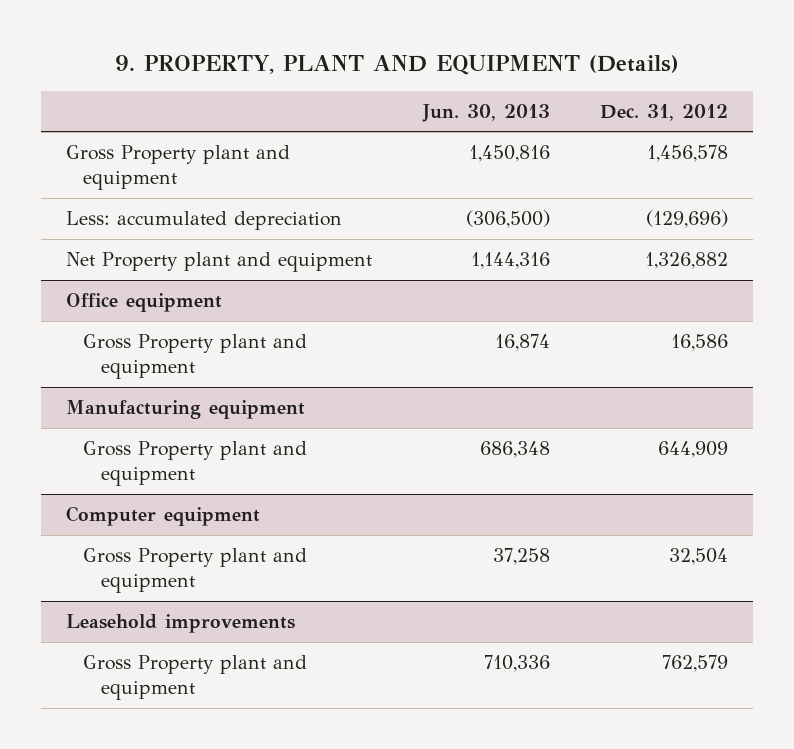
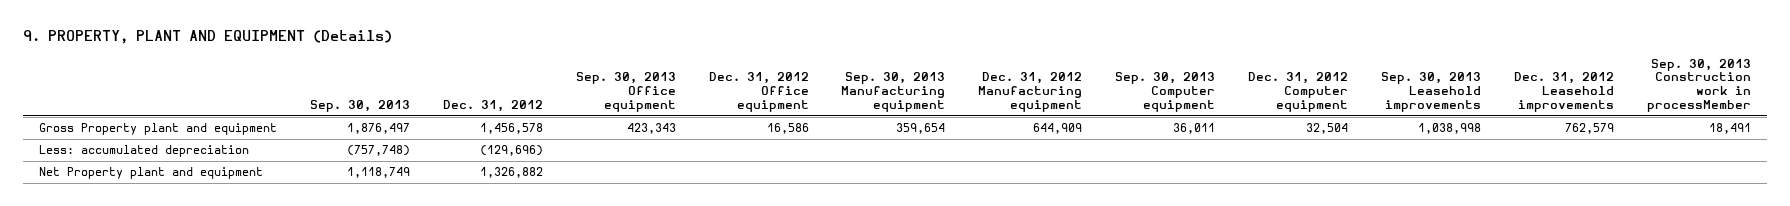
- | Jun. 30, 2013 | Dec. 31, 2012
+ | Sep. 30, 2013 | Dec. 31, 2012 | Sep. 30, 2013 Office equipment | Dec. 31, 2012 Office equipment | Sep. 30, 2013 Manufacturing equipment | Dec. 31, 2012 Manufacturing equipment | Sep. 30, 2013 Computer equipment | Dec. 31, 2012 Computer equipment | Sep. 30, 2013 Leasehold improvements | Dec. 31, 2012 Leasehold improvements | Sep. 30, 2013 Construction work in processMember
- Office equipment
- Gross Property plant and equipment | 16,874 | 16,586
- Manufacturing equipment
- Gross Property plant and equipment | 686,348 | 644,909
- Computer equipment
- Gross Property plant and equipment | 37,258 | 32,504
- Leasehold improvements
- Gross Property plant and equipment | 710,336 | 762,579

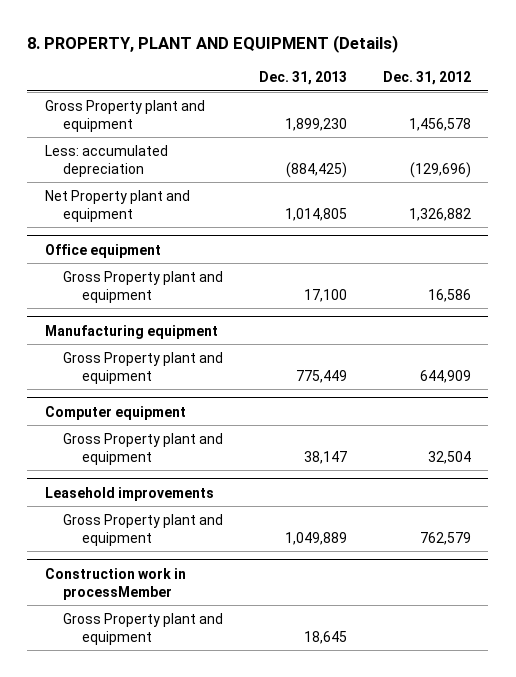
- 9. PROPERTY, PLANT AND EQUIPMENT (Details)
+ 8. PROPERTY, PLANT AND EQUIPMENT (Details)
- | Sep. 30, 2013 | Dec. 31, 2012 | Sep. 30, 2013 Office equipment | Dec. 31, 2012 Office equipment | Sep. 30, 2013 Manufacturing equipment | Dec. 31, 2012 Manufacturing equipment | Sep. 30, 2013 Computer equipment | Dec. 31, 2012 Computer equipment | Sep. 30, 2013 Leasehold improvements | Dec. 31, 2012 Leasehold improvements | Sep. 30, 2013 Construction work in processMember
+ | Dec. 31, 2013 | Dec. 31, 2012
+ Office equipment
+ Gross Property plant and equipment | 17,100 | 16,586
+ Manufacturing equipment
+ Gross Property plant and equipment | 775,449 | 644,909
+ Computer equipment
+ Gross Property plant and equipment | 38,147 | 32,504
+ Leasehold improvements
+ Gross Property plant and equipment | 1,049,889 | 762,579
+ Construction work in processMember
+ Gross Property plant and equipment | 18,645 |

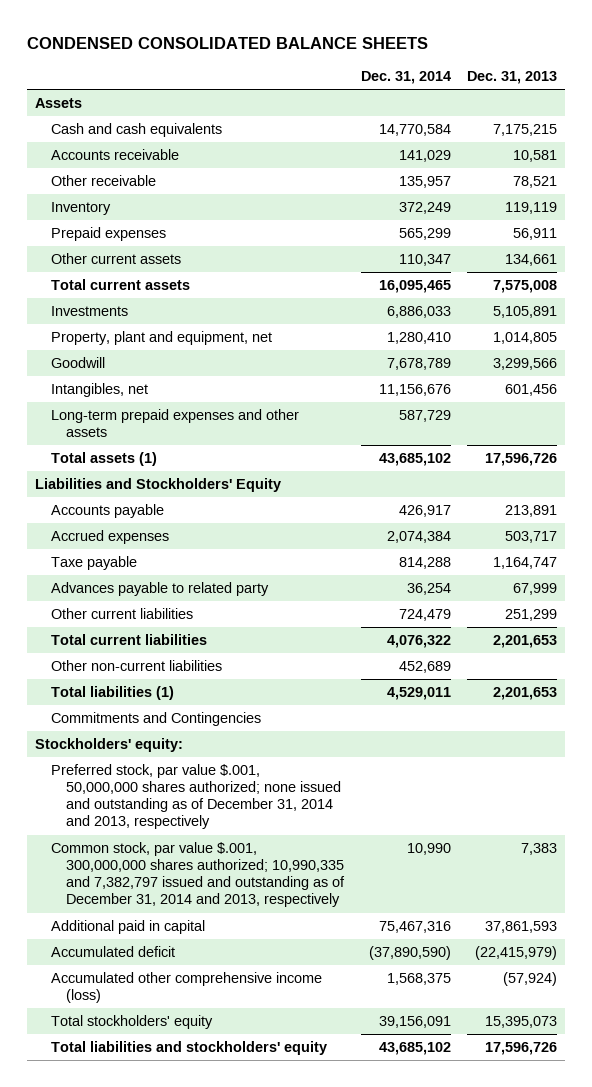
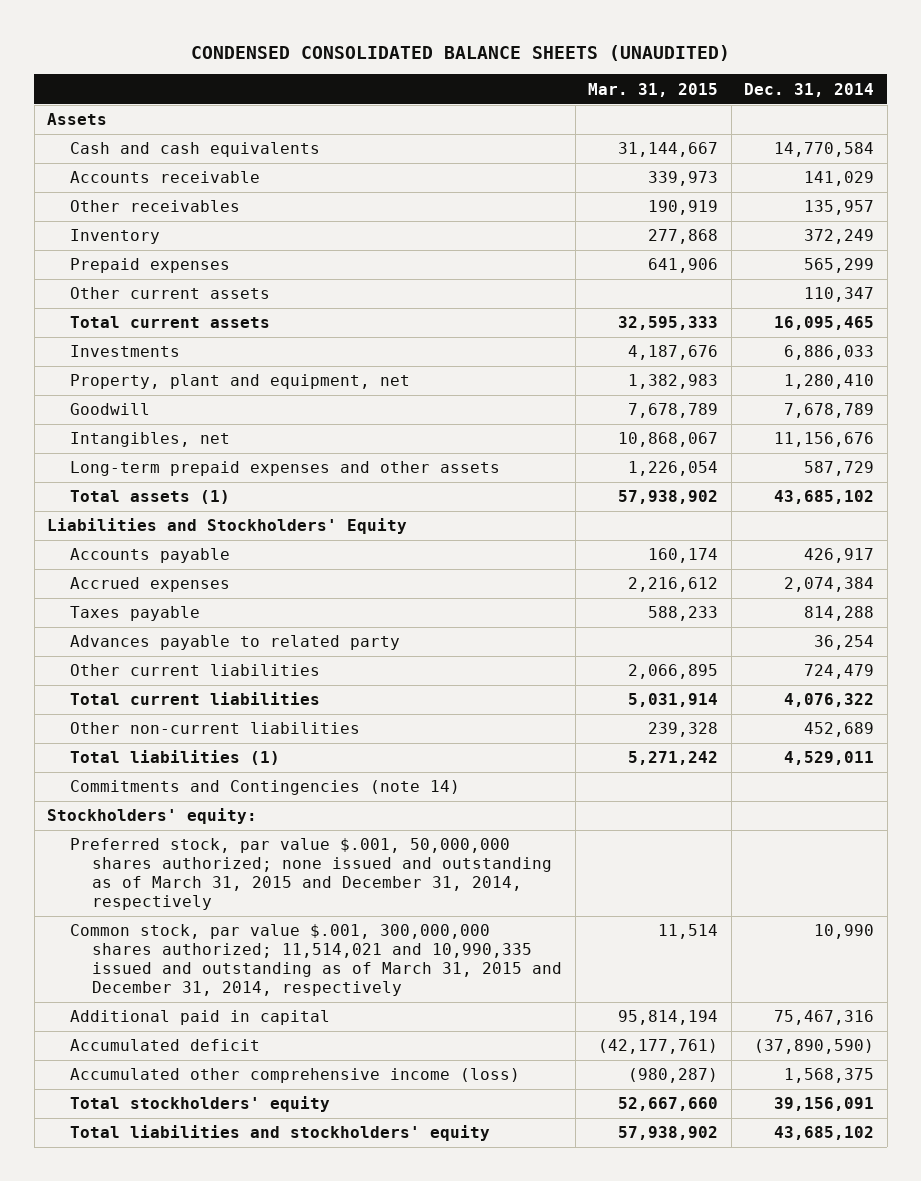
- CONDENSED CONSOLIDATED BALANCE SHEETS
+ CONDENSED CONSOLIDATED BALANCE SHEETS (UNAUDITED)
- | Dec. 31, 2014 | Dec. 31, 2013
+ | Mar. 31, 2015 | Dec. 31, 2014
- Other receivable | 135,957 | 78,521
+ Other receivables | 190,919 | 135,957
- Taxe payable | 814,288 | 1,164,747
+ Taxes payable | 588,233 | 814,288
- Commitments and Contingencies
+ Commitments and Contingencies (note 14)
- Preferred stock, par value $.001, 50,000,000 shares authorized; none issued and outstanding as of December 31, 2014 and 2013, respectively
- Common stock, par value $.001, 300,000,000 shares authorized; 10,990,335 and 7,382,797 issued and outstanding as of December 31, 2014 and 2013, respectively | 10,990 | 7,383
+ Preferred stock, par value $.001, 50,000,000 shares authorized; none issued and outstanding as of March 31, 2015 and December 31, 2014, respectively
+ Common stock, par value $.001, 300,000,000 shares authorized; 11,514,021 and 10,990,335 issued and outstanding as of March 31, 2015 and December 31, 2014, respectively | 11,514 | 10,990

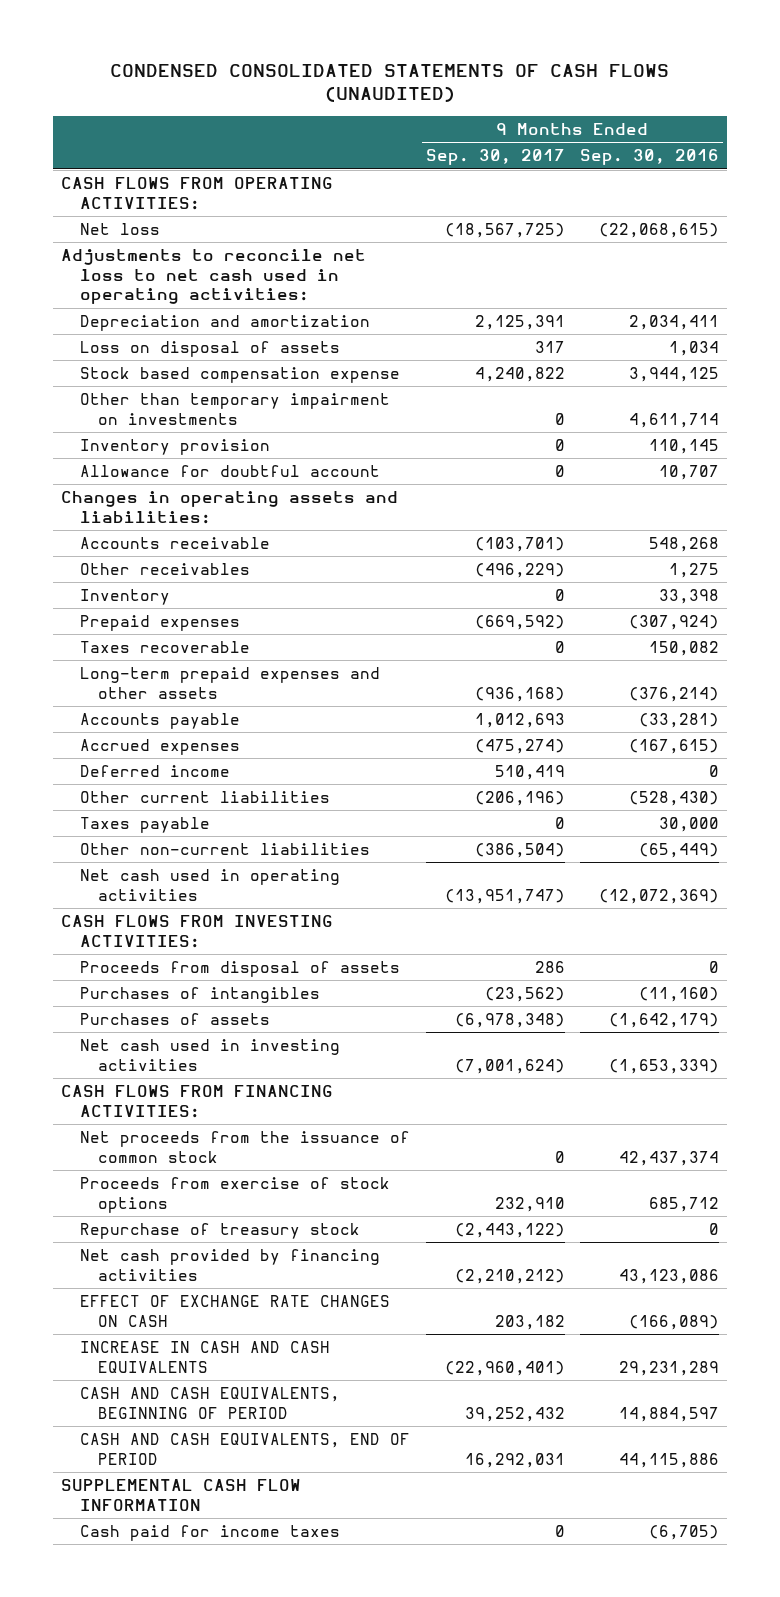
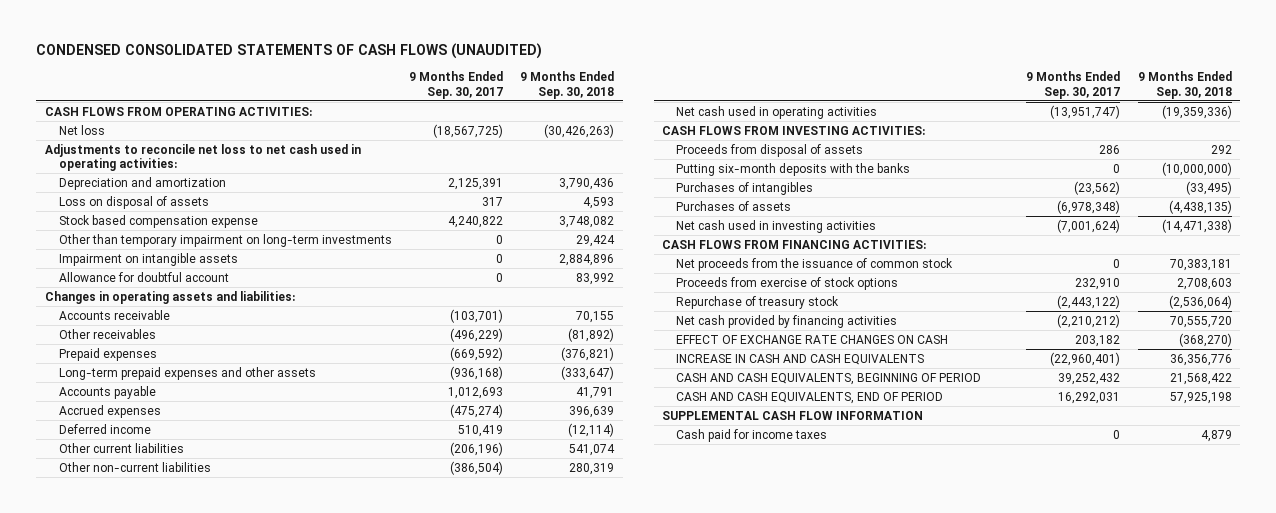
- | 9 Months Ended Sep. 30, 2017 | 9 Months Ended Sep. 30, 2016
+ | 9 Months Ended Sep. 30, 2017 | 9 Months Ended Sep. 30, 2018
- Other than temporary impairment on investments | 0 | 4,611,714
- Inventory provision | 0 | 110,145
+ Other than temporary impairment on long-term investments | 0 | 29,424
+ Impairment on intangible assets | 0 | 2,884,896
- Inventory | 0 | 33,398
- Taxes recoverable | 0 | 150,082
- Taxes payable | 0 | 30,000
+ Putting six-month deposits with the banks | 0 | (10,000,000)

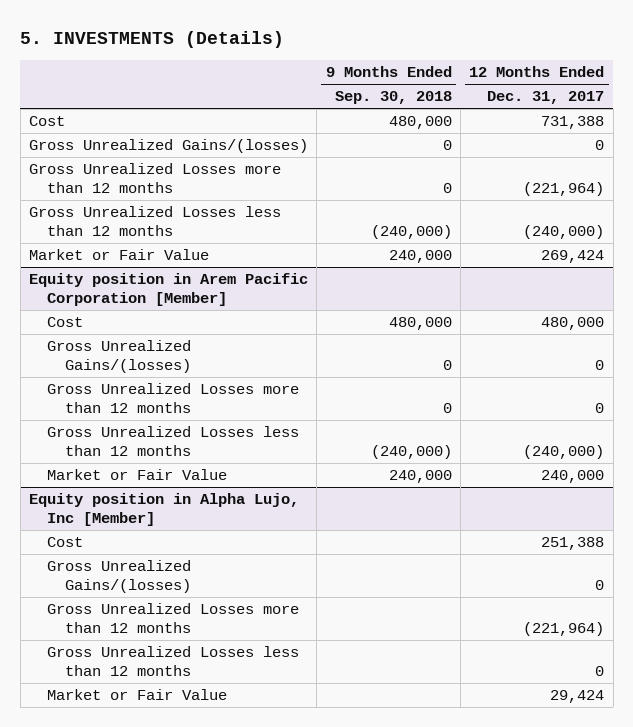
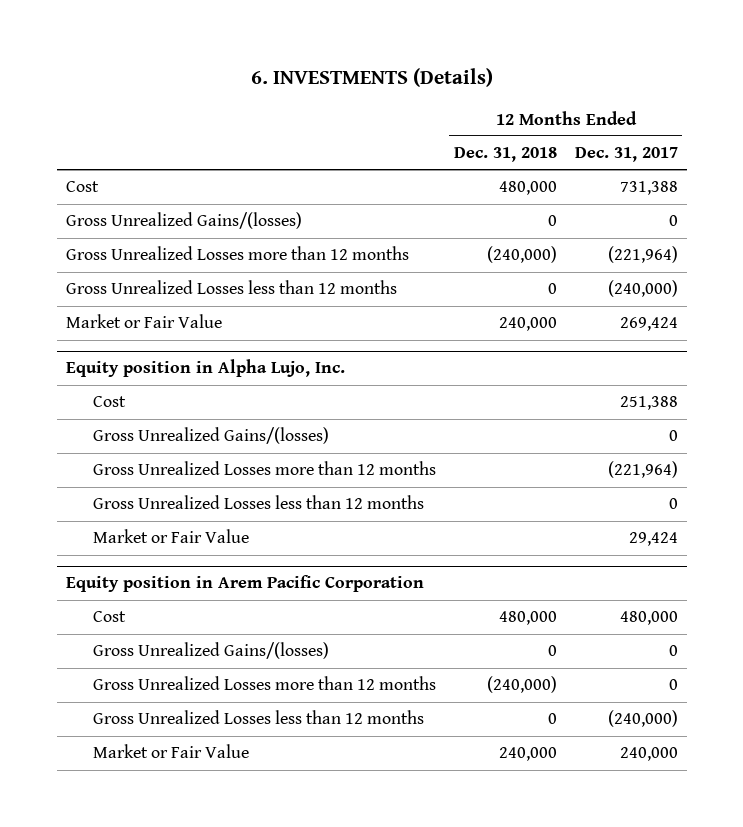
- 5. INVESTMENTS (Details)
+ 6. INVESTMENTS (Details)
- | 9 Months Ended Sep. 30, 2018 | 12 Months Ended Dec. 31, 2017
+ | 12 Months Ended Dec. 31, 2018 | 12 Months Ended Dec. 31, 2017
- Equity position in Arem Pacific Corporation [Member]
- Cost | 480,000 | 480,000
- Gross Unrealized Gains/(losses) | 0 | 0
- Gross Unrealized Losses more than 12 months | 0 | 0
- Gross Unrealized Losses less than 12 months | (240,000) | (240,000)
- Market or Fair Value | 240,000 | 240,000
- Equity position in Alpha Lujo, Inc [Member]
+ Equity position in Alpha Lujo, Inc.
+ Equity position in Arem Pacific Corporation
+ Cost | 480,000 | 480,000
+ Gross Unrealized Gains/(losses) | 0 | 0
+ Gross Unrealized Losses more than 12 months | (240,000) | 0
+ Gross Unrealized Losses less than 12 months | 0 | (240,000)
+ Market or Fair Value | 240,000 | 240,000

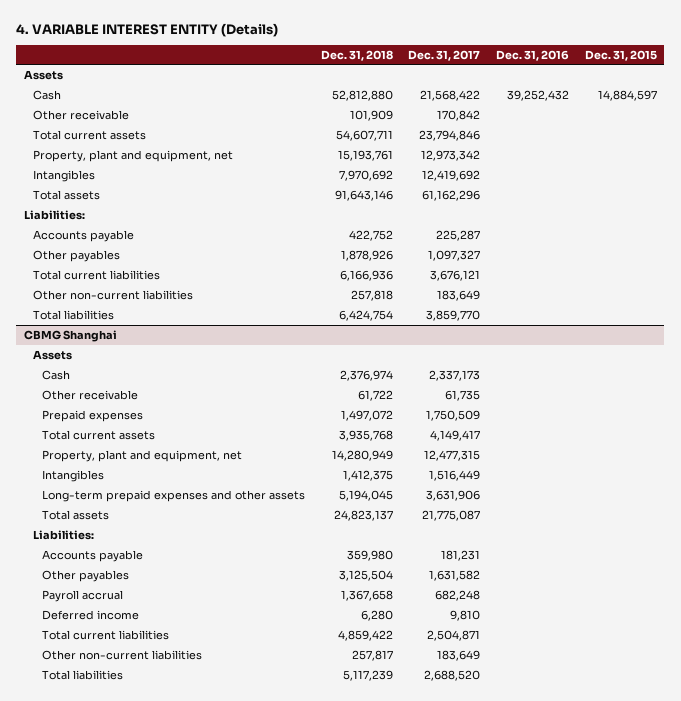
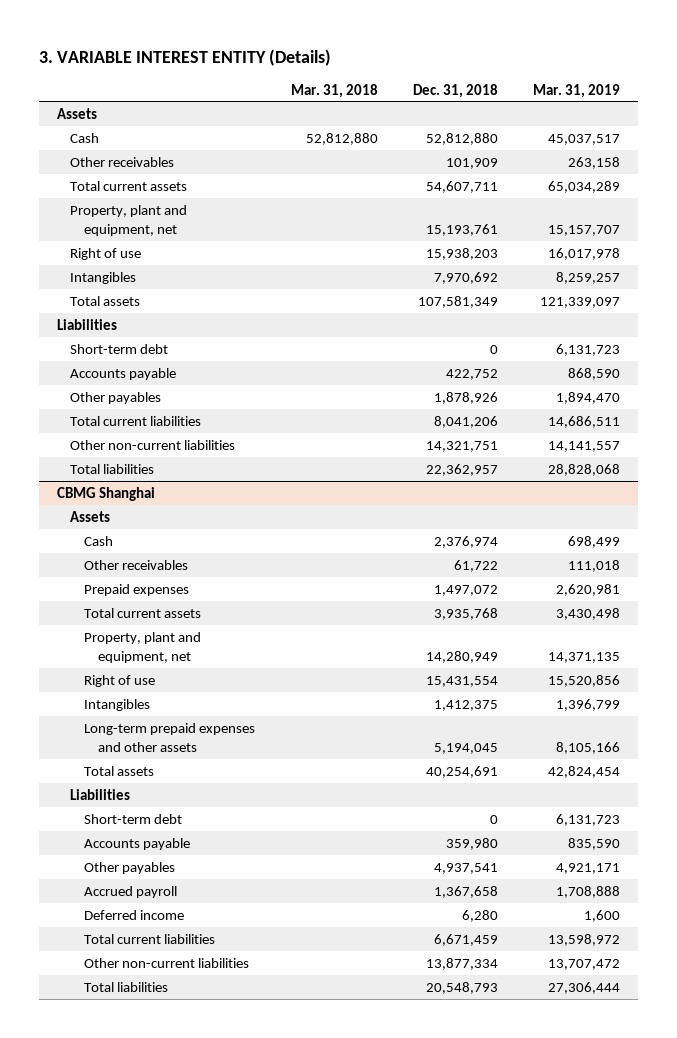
- 4. VARIABLE INTEREST ENTITY (Details)
+ 3. VARIABLE INTEREST ENTITY (Details)
- | Dec. 31, 2018 | Dec. 31, 2017 | Dec. 31, 2016 | Dec. 31, 2015
+ | Mar. 31, 2018 | Dec. 31, 2018 | Mar. 31, 2019
- Other receivable | 101,909 | 170,842 | |
+ Other receivables | | 101,909 | 263,158
+ Right of use | | 15,938,203 | 16,017,978
- Total assets | 91,643,146 | 61,162,296 | |
- Liabilities:
+ Total assets | | 107,581,349 | 121,339,097
+ Liabilities
+ Short-term debt | | 0 | 6,131,723
- Total current liabilities | 6,166,936 | 3,676,121 | |
- Other non-current liabilities | 257,818 | 183,649 | |
- Total liabilities | 6,424,754 | 3,859,770 | |
+ Total current liabilities | | 8,041,206 | 14,686,511
+ Other non-current liabilities | | 14,321,751 | 14,141,557
+ Total liabilities | | 22,362,957 | 28,828,068
@ CBMG Shanghai
- Other receivable | 61,722 | 61,735 | |
+ Other receivables | | 61,722 | 111,018
+ Right of use | | 15,431,554 | 15,520,856
- Total assets | 24,823,137 | 21,775,087 | |
- Liabilities:
+ Total assets | | 40,254,691 | 42,824,454
+ Liabilities
+ Short-term debt | | 0 | 6,131,723
- Other payables | 3,125,504 | 1,631,582 | |
- Payroll accrual | 1,367,658 | 682,248 | |
+ Other payables | | 4,937,541 | 4,921,171
+ Accrued payroll | | 1,367,658 | 1,708,888
- Total current liabilities | 4,859,422 | 2,504,871 | |
- Other non-current liabilities | 257,817 | 183,649 | |
- Total liabilities | 5,117,239 | 2,688,520 | |
+ Total current liabilities | | 6,671,459 | 13,598,972
+ Other non-current liabilities | | 13,877,334 | 13,707,472
+ Total liabilities | | 20,548,793 | 27,306,444

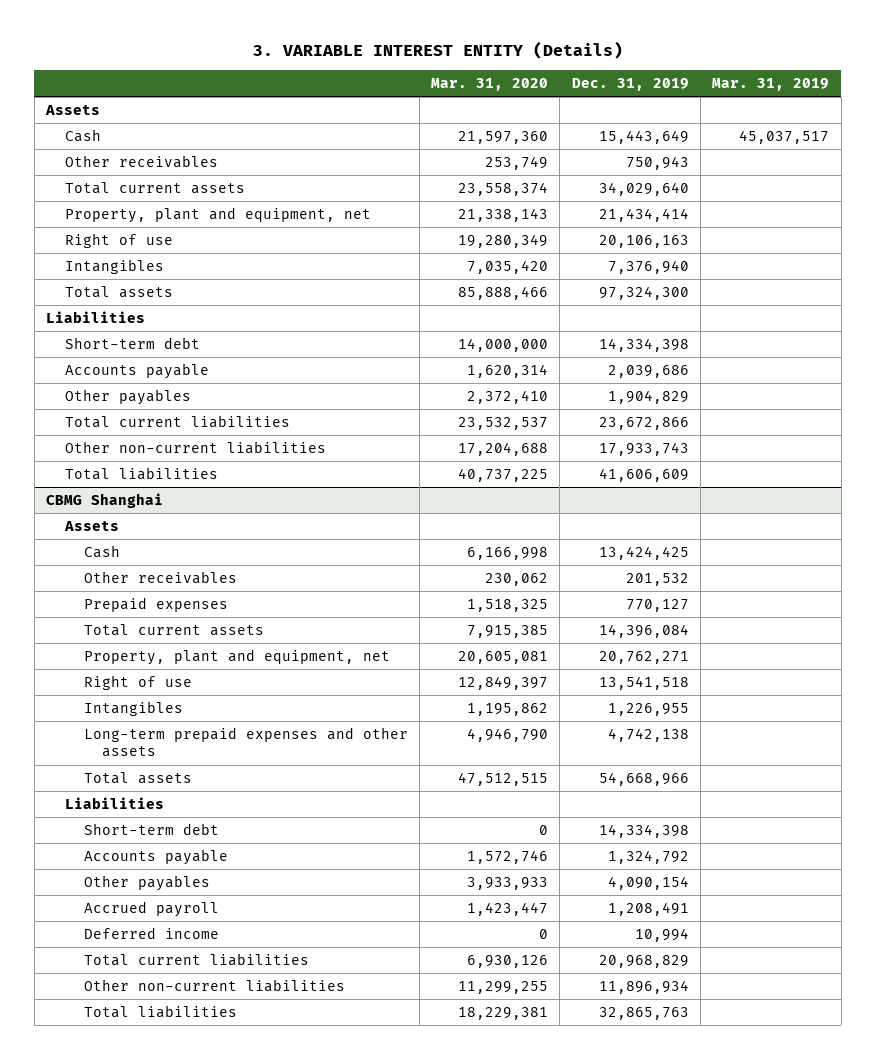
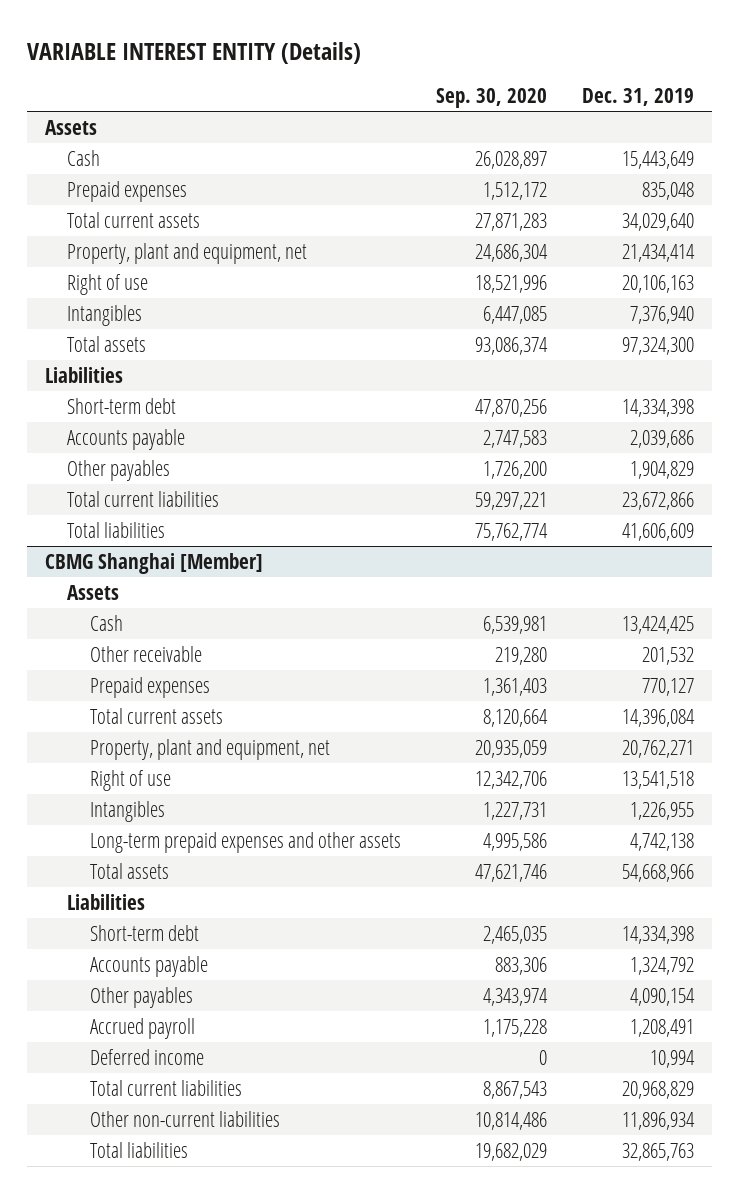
- 3. VARIABLE INTEREST ENTITY (Details)
+ VARIABLE INTEREST ENTITY (Details)
- | Mar. 31, 2020 | Dec. 31, 2019 | Mar. 31, 2019
+ | Sep. 30, 2020 | Dec. 31, 2019
- Other receivables | 253,749 | 750,943 |
+ Prepaid expenses | 1,512,172 | 835,048
- Other non-current liabilities | 17,204,688 | 17,933,743 |
- CBMG Shanghai
+ CBMG Shanghai [Member]
- Other receivables | 230,062 | 201,532 |
+ Other receivable | 219,280 | 201,532

